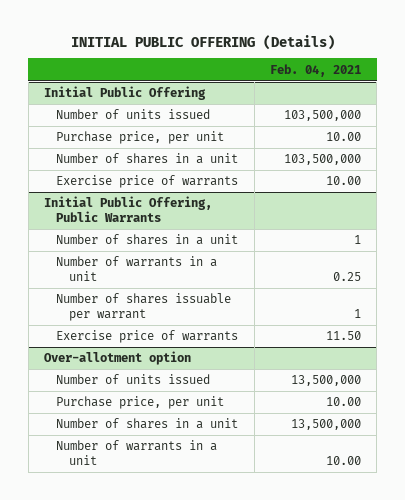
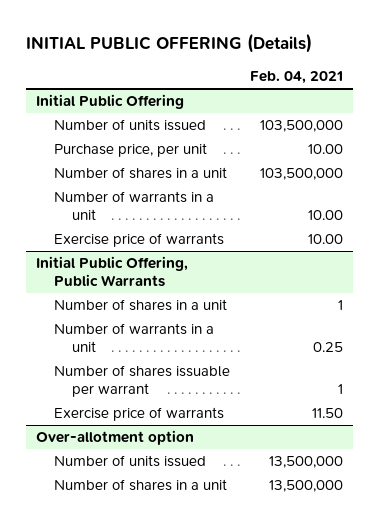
@ Initial Public Offering
+ Number of warrants in a unit | 10.00
@ Over-allotment option
- Purchase price, per unit | 10.00
- Number of warrants in a unit | 10.00

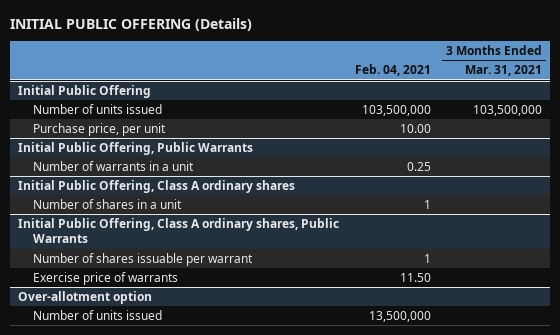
- | Feb. 04, 2021
+ | Feb. 04, 2021 | 3 Months Ended Mar. 31, 2021
@ Initial Public Offering
- Number of shares in a unit | 103,500,000
- Number of warrants in a unit | 10.00
- Exercise price of warrants | 10.00
@ Initial Public Offering, Public Warrants
- Number of shares in a unit | 1
+ Initial Public Offering, Class A ordinary shares
+ Number of shares in a unit | 1 |
+ Initial Public Offering, Class A ordinary shares, Public Warrants
@ Over-allotment option
- Number of shares in a unit | 13,500,000

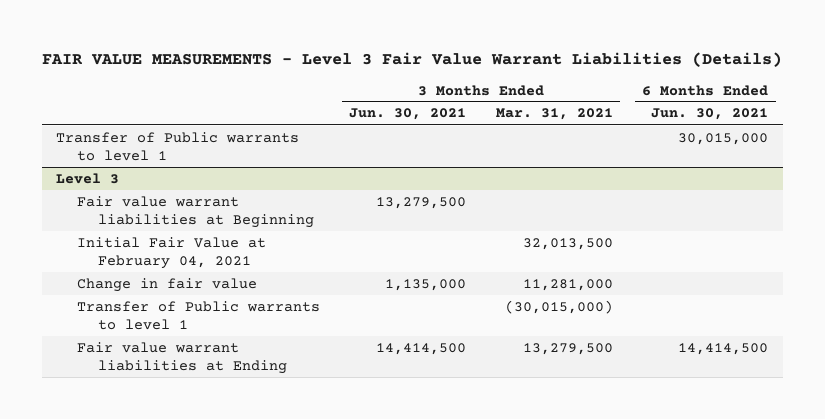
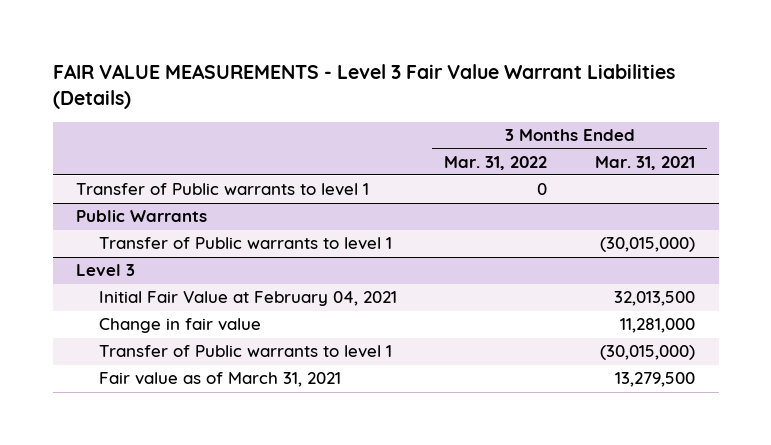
- | 3 Months Ended Jun. 30, 2021 | 3 Months Ended Mar. 31, 2021 | 6 Months Ended Jun. 30, 2021
+ | 3 Months Ended Mar. 31, 2022 | 3 Months Ended Mar. 31, 2021
+ Public Warrants
+ Transfer of Public warrants to level 1 | | (30,015,000)
@ Level 3
- Fair value warrant liabilities at Beginning | 13,279,500 | |
- Fair value warrant liabilities at Ending | 14,414,500 | 13,279,500 | 14,414,500
+ Fair value as of March 31, 2021 | | 13,279,500

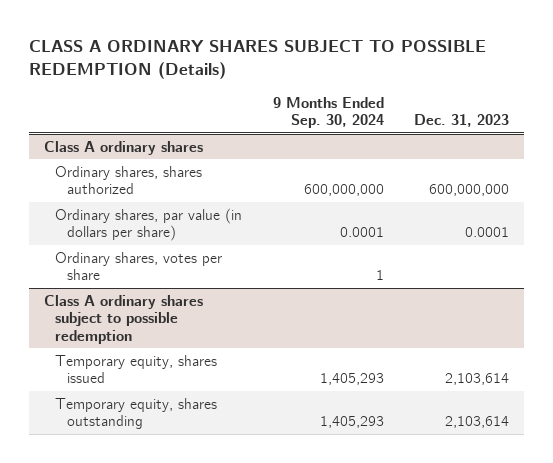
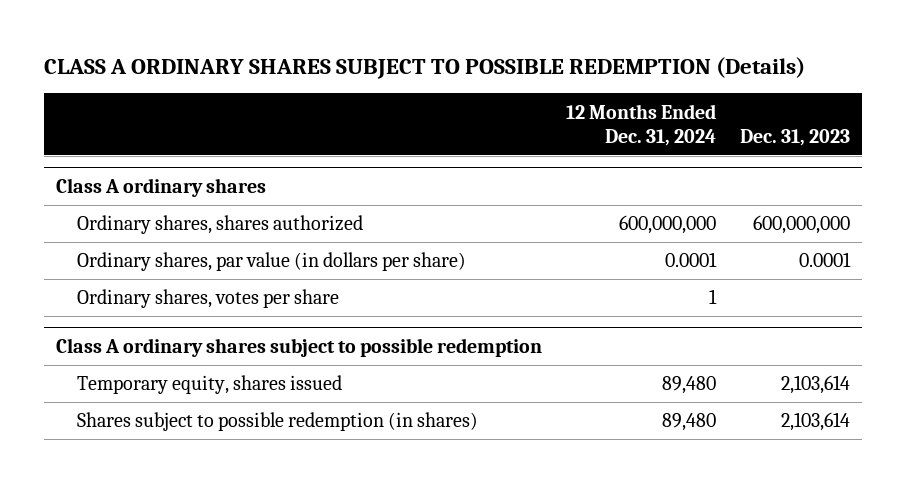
- | 9 Months Ended Sep. 30, 2024 | Dec. 31, 2023
+ | 12 Months Ended Dec. 31, 2024 | Dec. 31, 2023
@ Class A ordinary shares subject to possible redemption
- Temporary equity, shares outstanding | 1,405,293 | 2,103,614
+ Shares subject to possible redemption (in shares) | 89,480 | 2,103,614

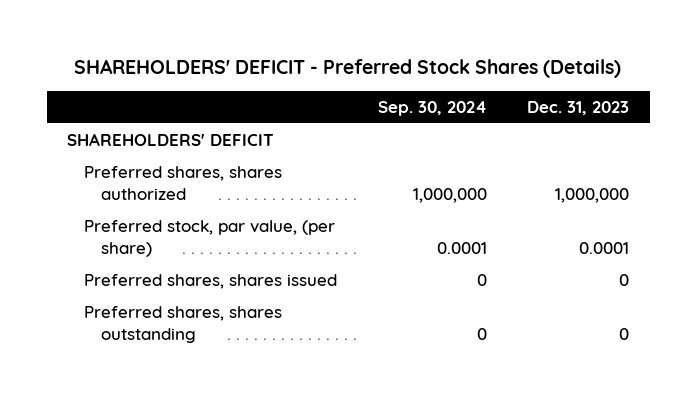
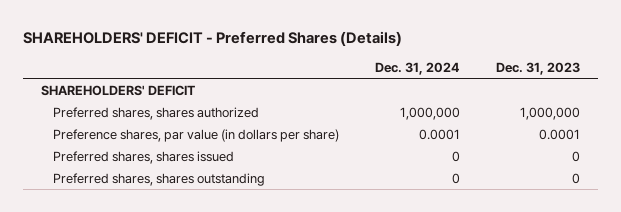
- SHAREHOLDERS' DEFICIT - Preferred Stock Shares (Details)
+ SHAREHOLDERS' DEFICIT - Preferred Shares (Details)
- | Sep. 30, 2024 | Dec. 31, 2023
+ | Dec. 31, 2024 | Dec. 31, 2023
- Preferred stock, par value, (per share) | 0.0001 | 0.0001
+ Preference shares, par value (in dollars per share) | 0.0001 | 0.0001

